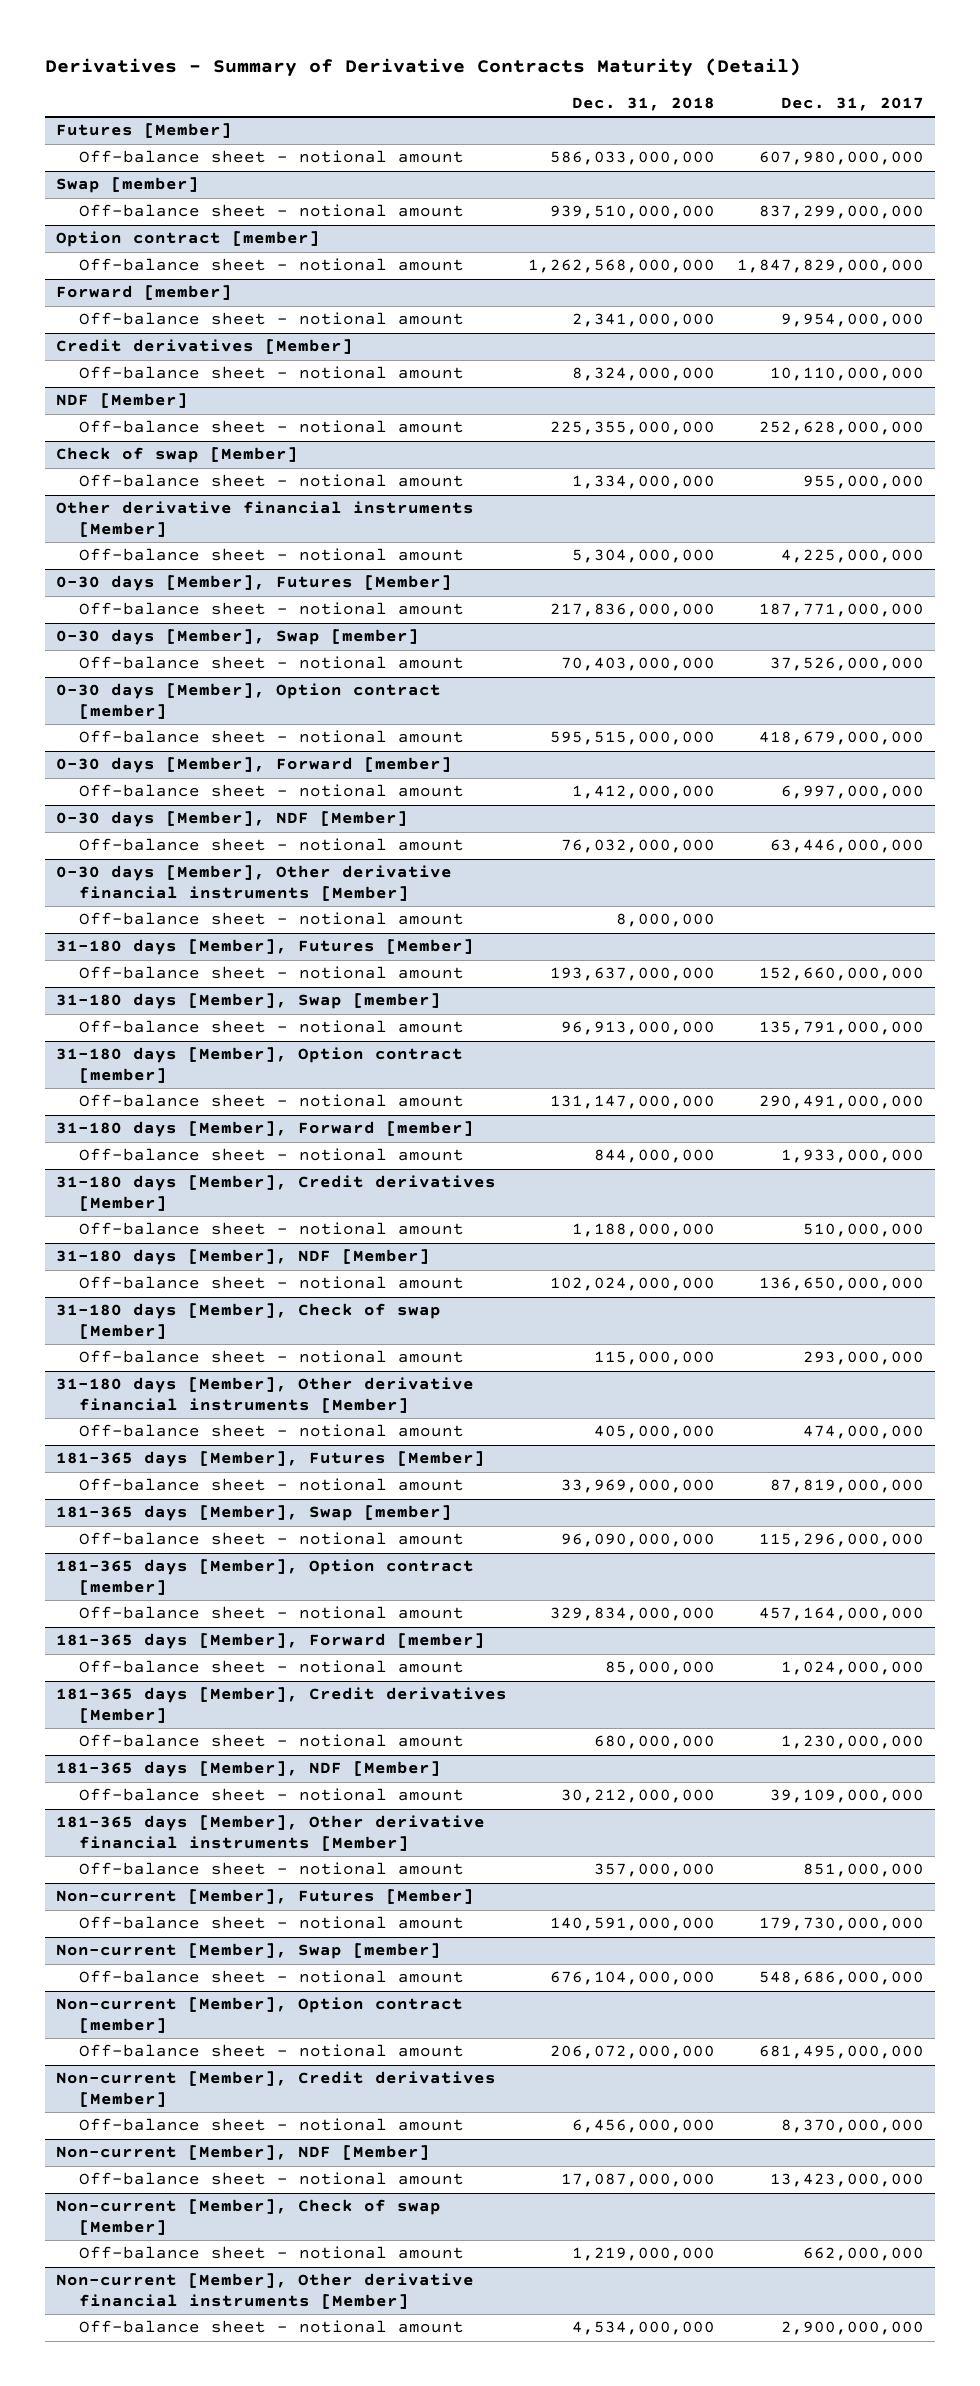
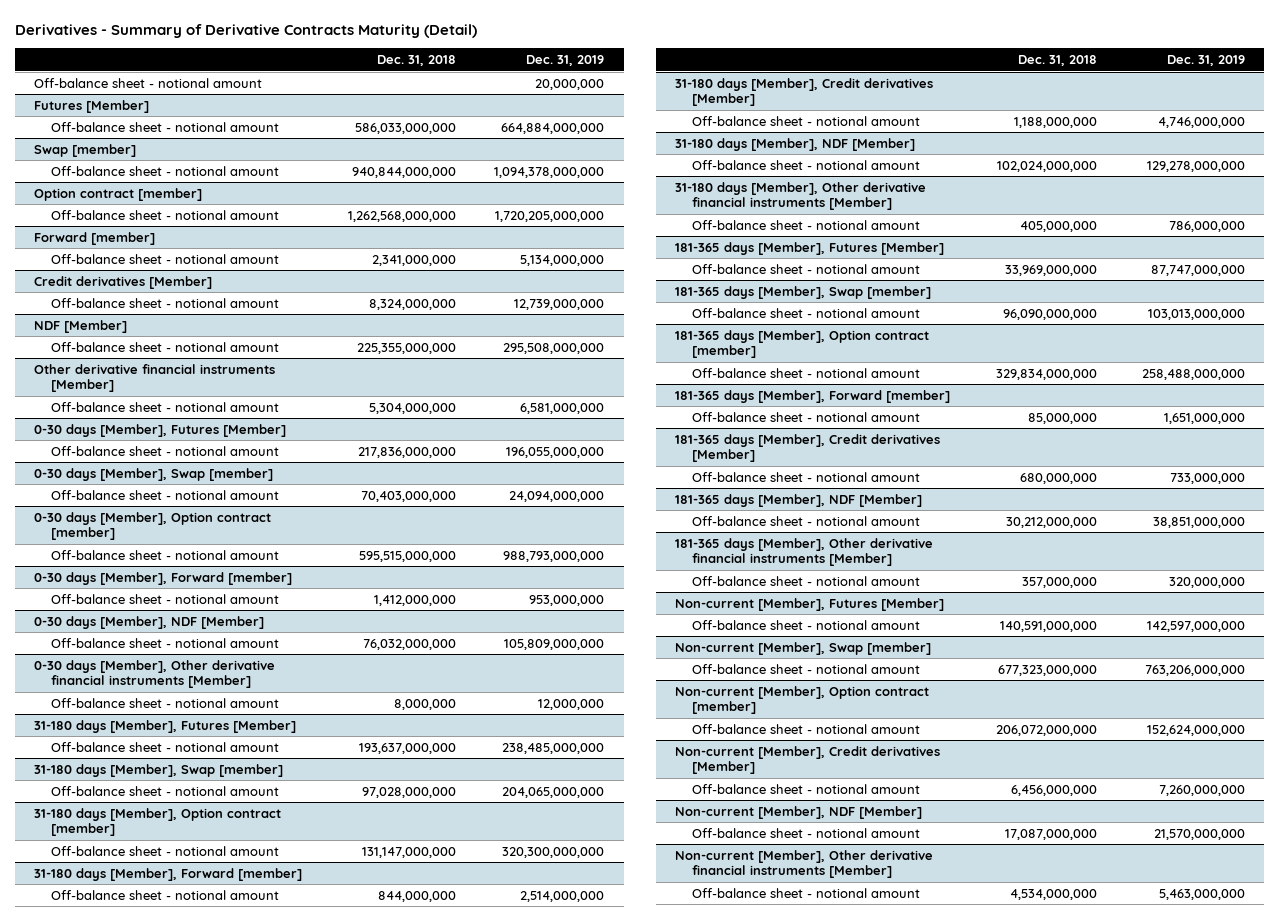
- | Dec. 31, 2018 | Dec. 31, 2017
+ | Dec. 31, 2018 | Dec. 31, 2019
+ Off-balance sheet - notional amount | | 20,000,000
@ Swap [member]
- Off-balance sheet - notional amount | 939,510,000,000 | 837,299,000,000
+ Off-balance sheet - notional amount | 940,844,000,000 | 1,094,378,000,000
- Check of swap [Member]
- Off-balance sheet - notional amount | 1,334,000,000 | 955,000,000
@ 31-180 days [Member], Swap [member]
- Off-balance sheet - notional amount | 96,913,000,000 | 135,791,000,000
+ Off-balance sheet - notional amount | 97,028,000,000 | 204,065,000,000
- 31-180 days [Member], Check of swap [Member]
- Off-balance sheet - notional amount | 115,000,000 | 293,000,000
@ Non-current [Member], Swap [member]
- Off-balance sheet - notional amount | 676,104,000,000 | 548,686,000,000
+ Off-balance sheet - notional amount | 677,323,000,000 | 763,206,000,000
- Non-current [Member], Check of swap [Member]
- Off-balance sheet - notional amount | 1,219,000,000 | 662,000,000

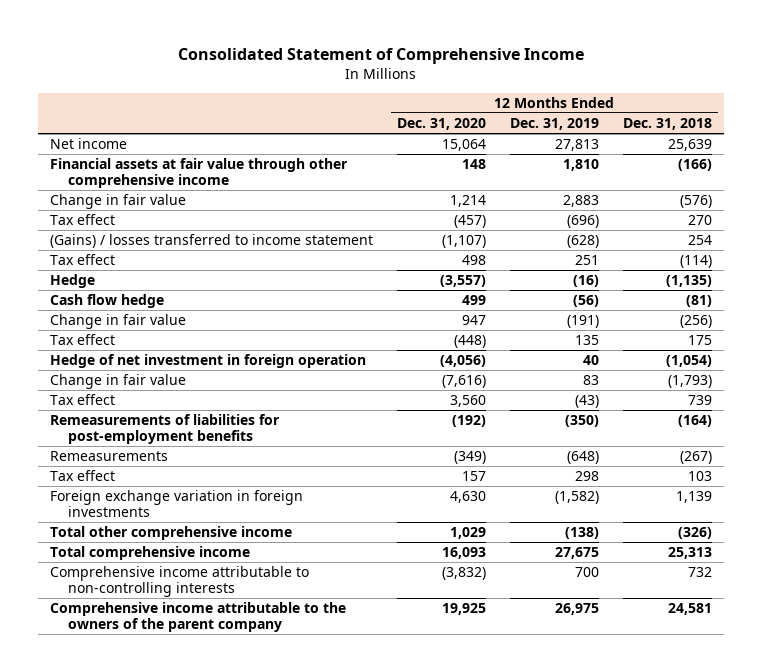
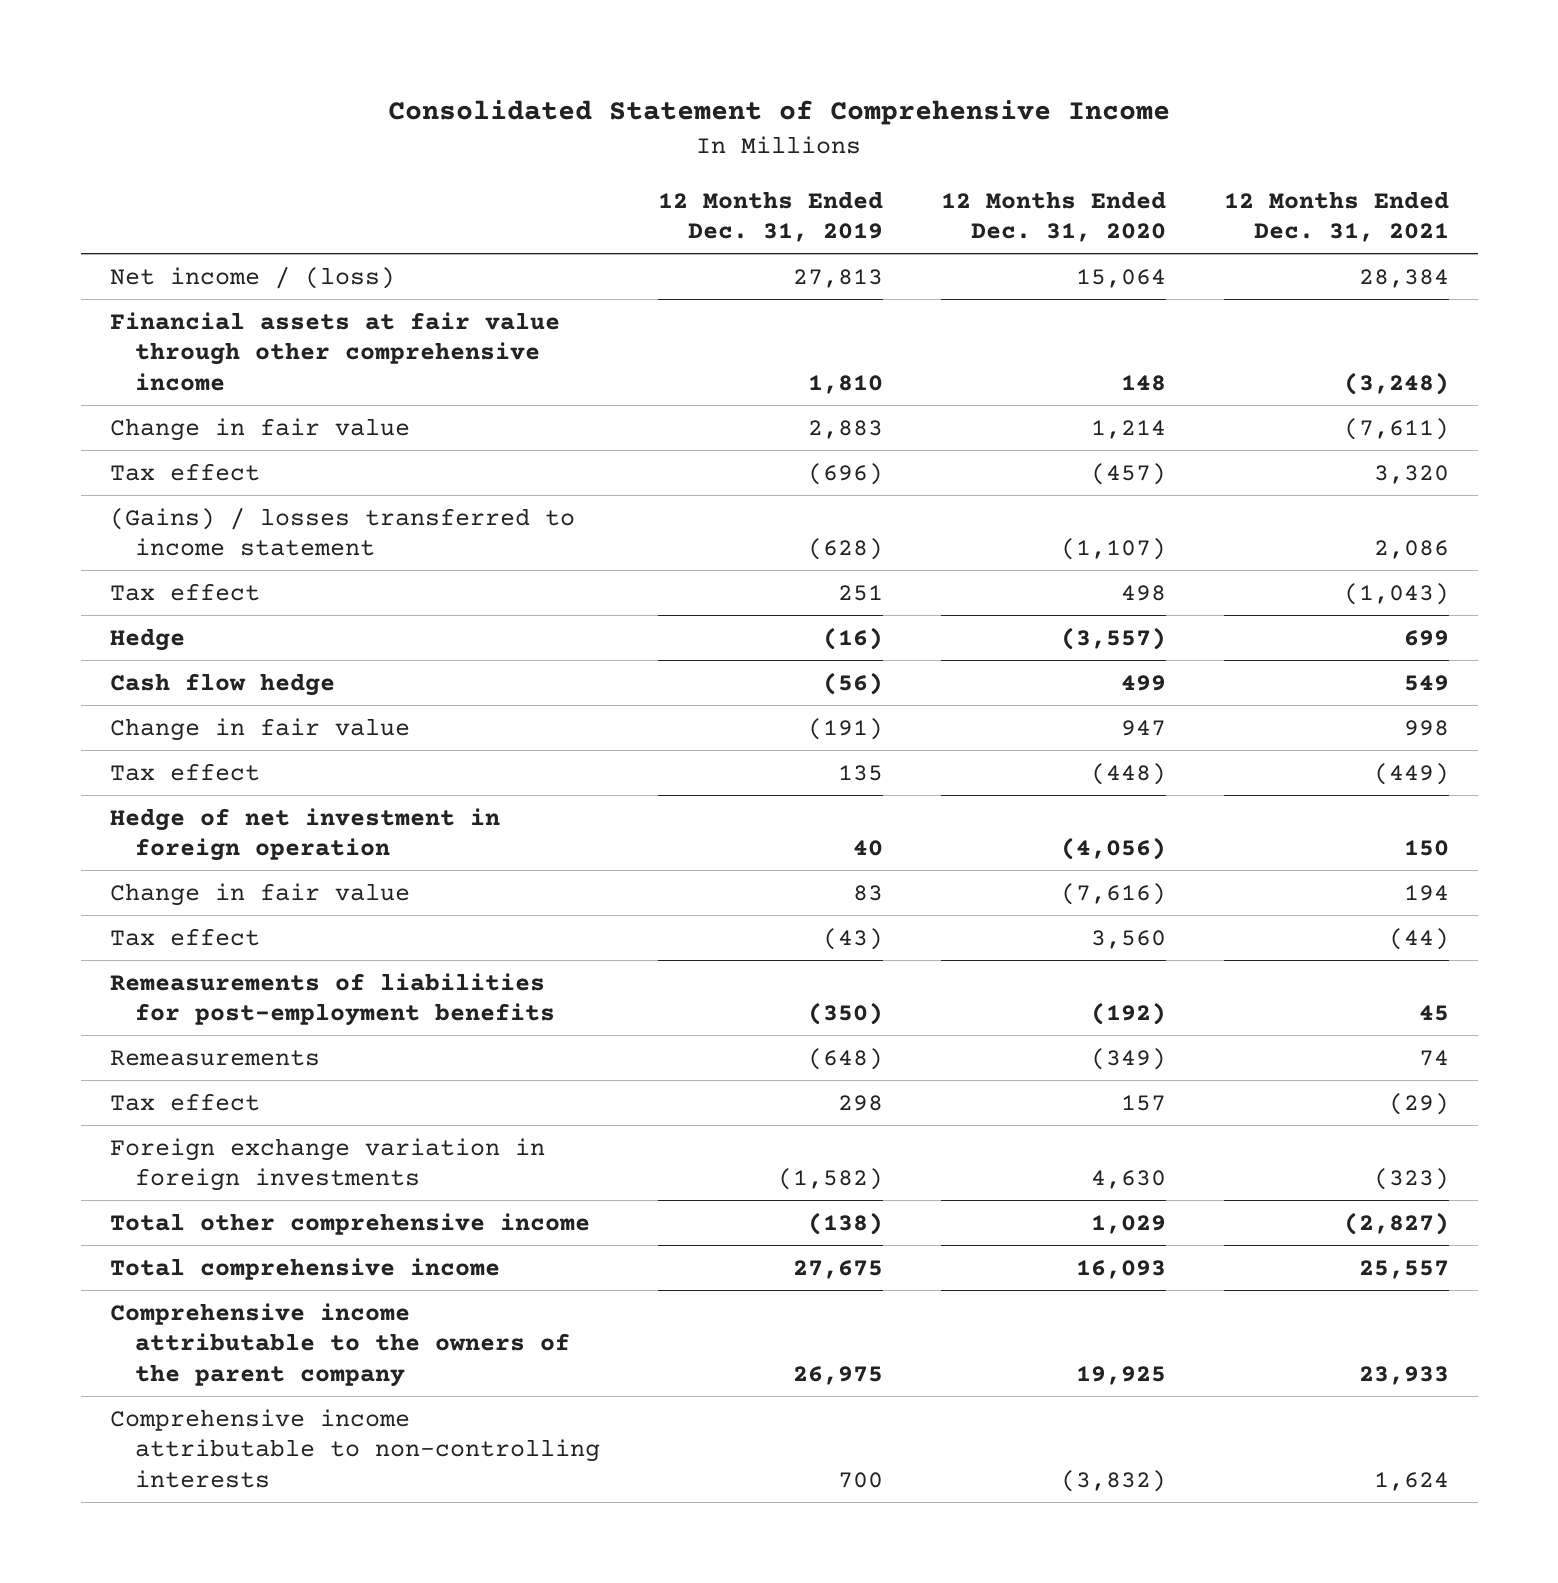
- | 12 Months Ended Dec. 31, 2020 | 12 Months Ended Dec. 31, 2019 | 12 Months Ended Dec. 31, 2018
+ | 12 Months Ended Dec. 31, 2019 | 12 Months Ended Dec. 31, 2020 | 12 Months Ended Dec. 31, 2021
- Net income | 15,064 | 27,813 | 25,639
+ Net income / (loss) | 27,813 | 15,064 | 28,384
moved down: Comprehensive income attributable to non-controlling interests | 700 | (3,832) | 1,624

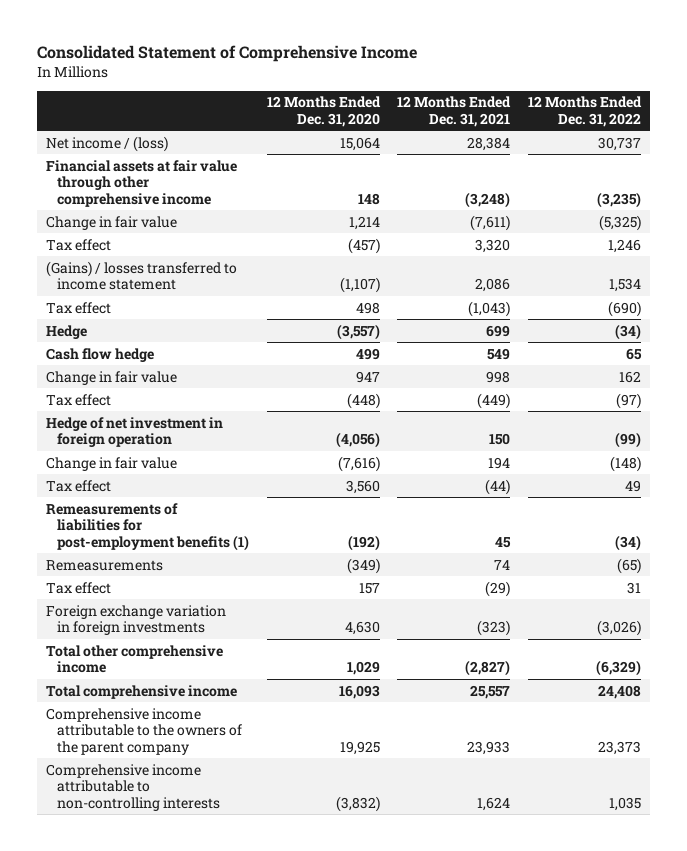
- | 12 Months Ended Dec. 31, 2019 | 12 Months Ended Dec. 31, 2020 | 12 Months Ended Dec. 31, 2021
+ | 12 Months Ended Dec. 31, 2020 | 12 Months Ended Dec. 31, 2021 | 12 Months Ended Dec. 31, 2022
- Remeasurements of liabilities for post-employment benefits | (350) | (192) | 45
+ Remeasurements of liabilities for post-employment benefits (1) | (192) | 45 | (34)

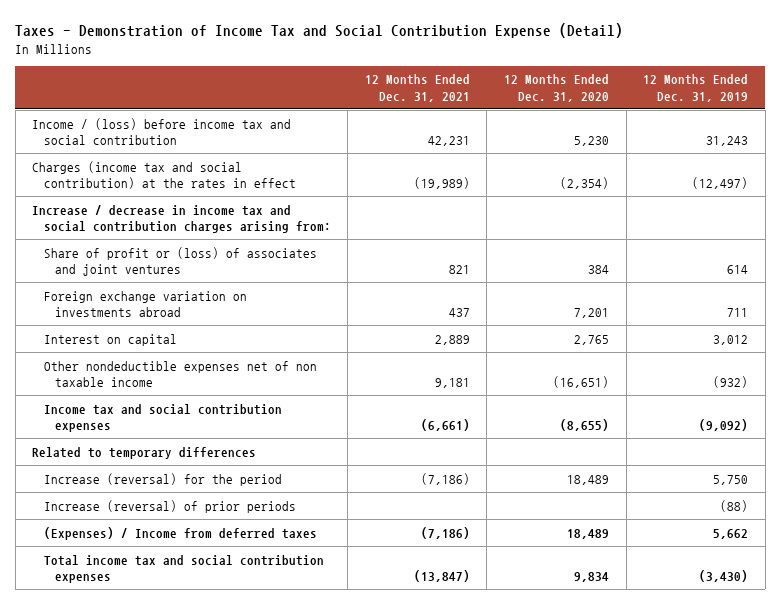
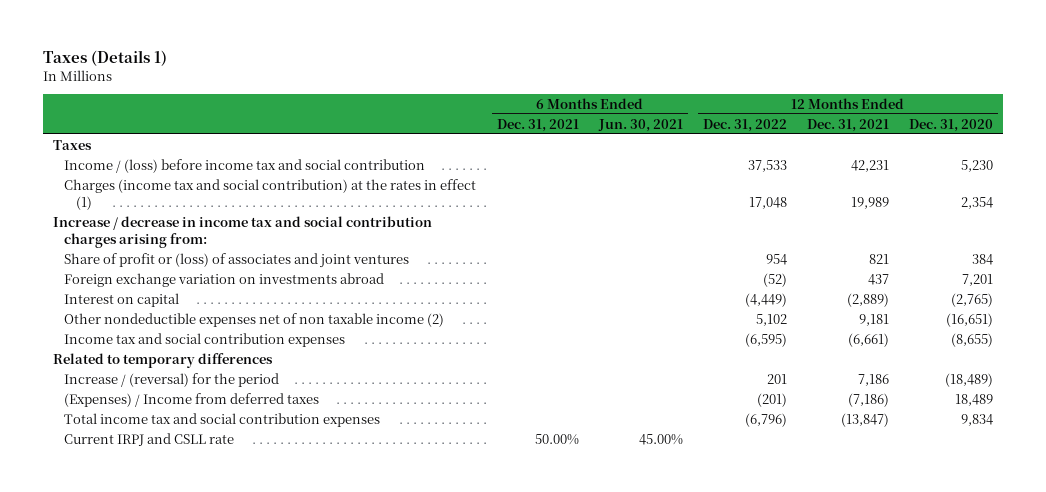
- Taxes - Demonstration of Income Tax and Social Contribution Expense (Detail)
+ Taxes (Details 1)
- | 12 Months Ended Dec. 31, 2021 | 12 Months Ended Dec. 31, 2020 | 12 Months Ended Dec. 31, 2019
+ | 6 Months Ended Dec. 31, 2021 | 6 Months Ended Jun. 30, 2021 | 12 Months Ended Dec. 31, 2022 | 12 Months Ended Dec. 31, 2021 | 12 Months Ended Dec. 31, 2020
+ Taxes
- Charges (income tax and social contribution) at the rates in effect | (19,989) | (2,354) | (12,497)
+ Charges (income tax and social contribution) at the rates in effect (1) | | | 17,048 | 19,989 | 2,354
- Interest on capital | 2,889 | 2,765 | 3,012
- Other nondeductible expenses net of non taxable income | 9,181 | (16,651) | (932)
+ Interest on capital | | | (4,449) | (2,889) | (2,765)
+ Other nondeductible expenses net of non taxable income (2) | | | 5,102 | 9,181 | (16,651)
- Increase (reversal) for the period | (7,186) | 18,489 | 5,750
- Increase (reversal) of prior periods | | | (88)
+ Increase / (reversal) for the period | | | 201 | 7,186 | (18,489)
+ Current IRPJ and CSLL rate | 50.00% | 45.00% | | |

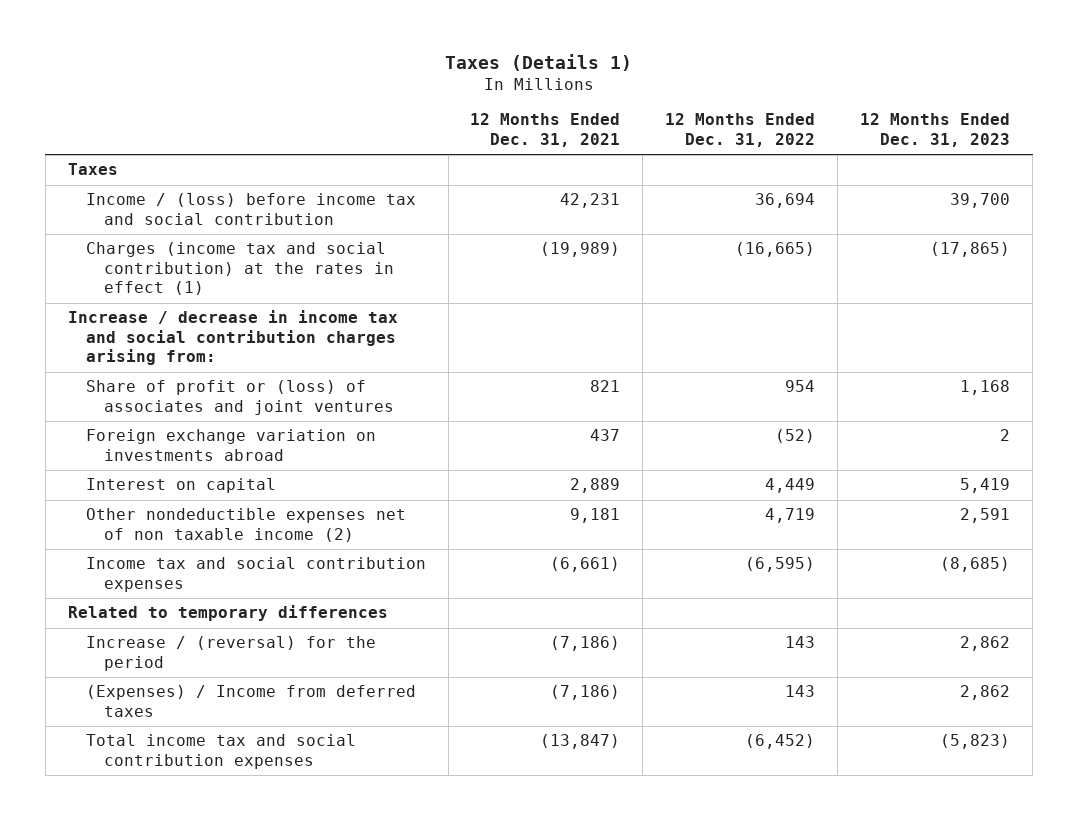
- | 6 Months Ended Dec. 31, 2021 | 6 Months Ended Jun. 30, 2021 | 12 Months Ended Dec. 31, 2022 | 12 Months Ended Dec. 31, 2021 | 12 Months Ended Dec. 31, 2020
+ | 12 Months Ended Dec. 31, 2021 | 12 Months Ended Dec. 31, 2022 | 12 Months Ended Dec. 31, 2023
- Income / (loss) before income tax and social contribution | | | 37,533 | 42,231 | 5,230
- Charges (income tax and social contribution) at the rates in effect (1) | | | 17,048 | 19,989 | 2,354
+ Income / (loss) before income tax and social contribution | 42,231 | 36,694 | 39,700
+ Charges (income tax and social contribution) at the rates in effect (1) | (19,989) | (16,665) | (17,865)
- Interest on capital | | | (4,449) | (2,889) | (2,765)
- Other nondeductible expenses net of non taxable income (2) | | | 5,102 | 9,181 | (16,651)
+ Interest on capital | 2,889 | 4,449 | 5,419
+ Other nondeductible expenses net of non taxable income (2) | 9,181 | 4,719 | 2,591
- Increase / (reversal) for the period | | | 201 | 7,186 | (18,489)
- (Expenses) / Income from deferred taxes | | | (201) | (7,186) | 18,489
- Total income tax and social contribution expenses | | | (6,796) | (13,847) | 9,834
- Current IRPJ and CSLL rate | 50.00% | 45.00% | | |
+ Increase / (reversal) for the period | (7,186) | 143 | 2,862
+ (Expenses) / Income from deferred taxes | (7,186) | 143 | 2,862
+ Total income tax and social contribution expenses | (13,847) | (6,452) | (5,823)

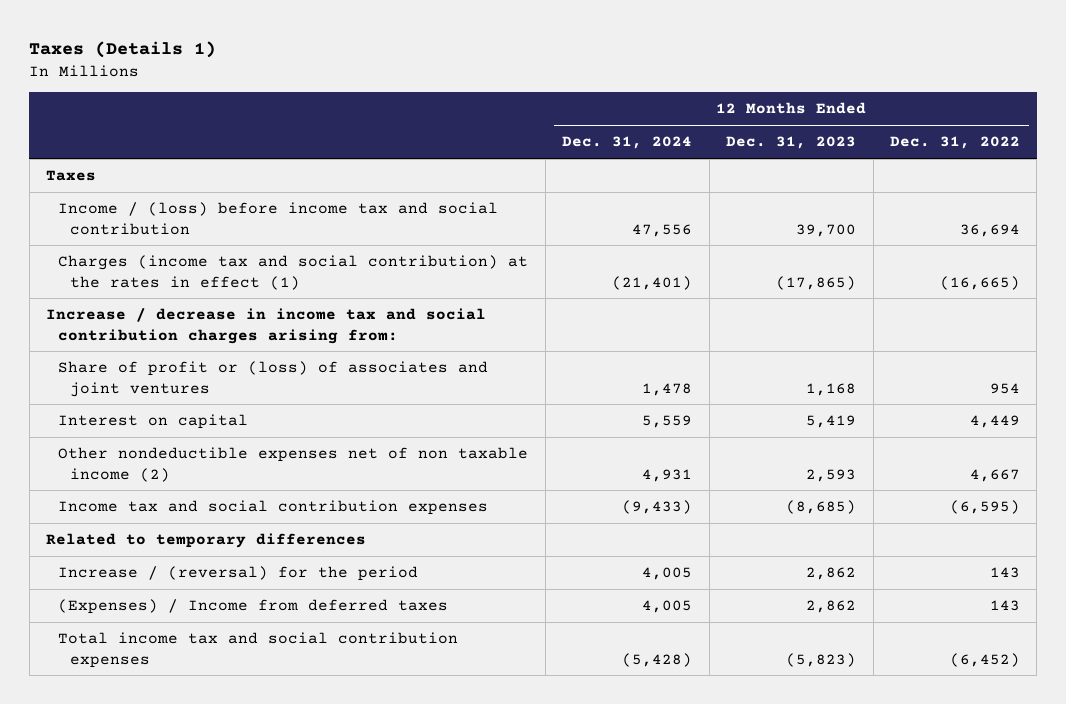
- | 12 Months Ended Dec. 31, 2021 | 12 Months Ended Dec. 31, 2022 | 12 Months Ended Dec. 31, 2023
+ | 12 Months Ended Dec. 31, 2024 | 12 Months Ended Dec. 31, 2023 | 12 Months Ended Dec. 31, 2022
- Foreign exchange variation on investments abroad | 437 | (52) | 2
- Other nondeductible expenses net of non taxable income (2) | 9,181 | 4,719 | 2,591
+ Other nondeductible expenses net of non taxable income (2) | 4,931 | 2,593 | 4,667

